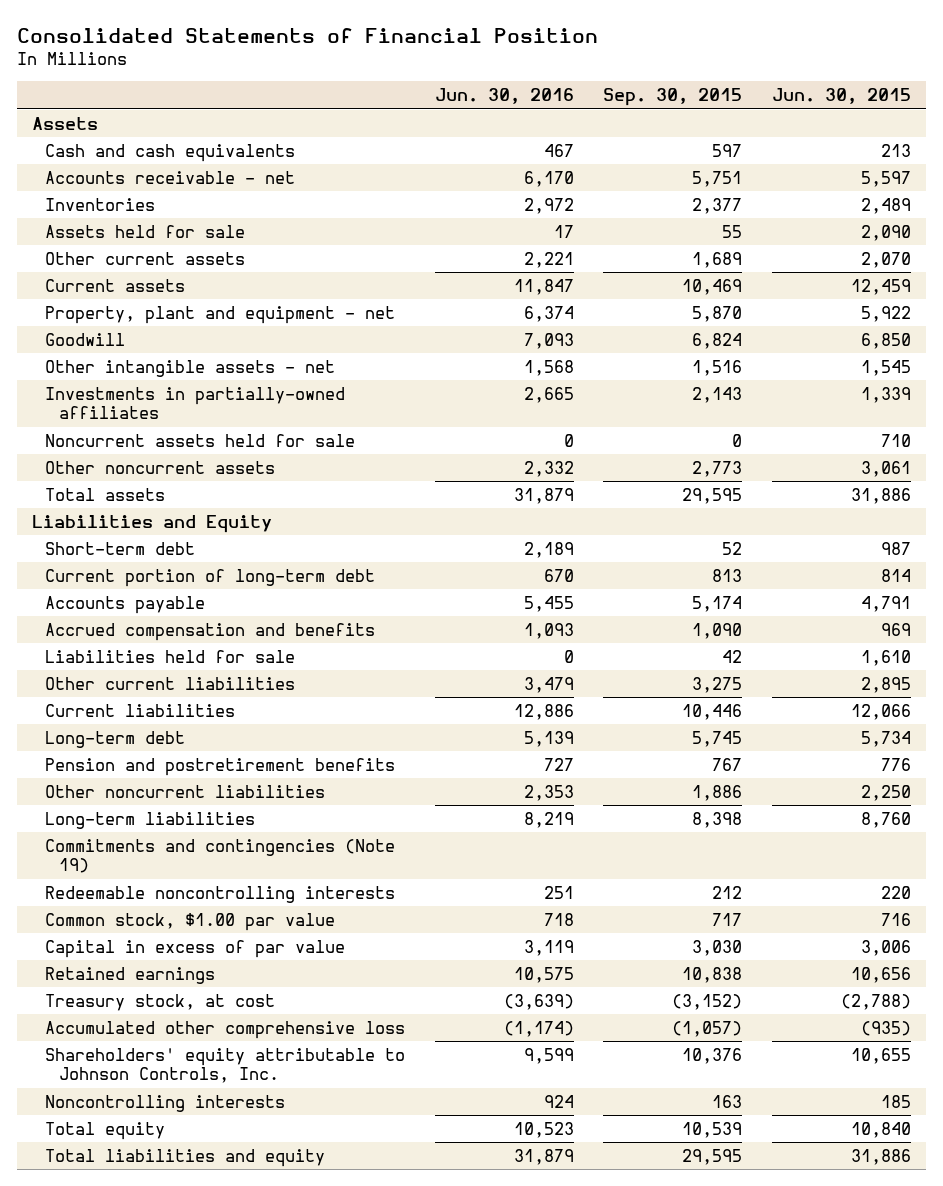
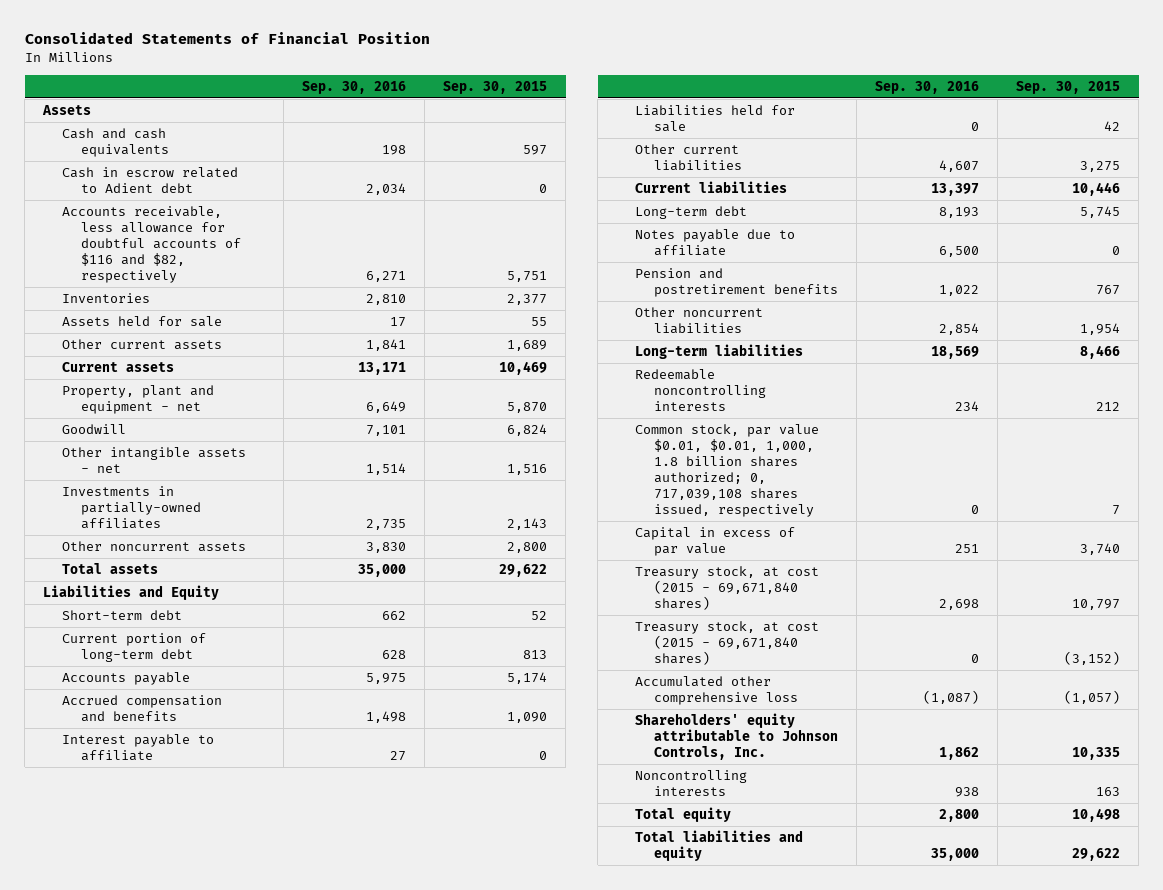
- | Jun. 30, 2016 | Sep. 30, 2015 | Jun. 30, 2015
+ | Sep. 30, 2016 | Sep. 30, 2015
- Accounts receivable - net | 6,170 | 5,751 | 5,597
+ Cash in escrow related to Adient debt | 2,034 | 0
+ Accounts receivable, less allowance for doubtful accounts of $116 and $82, respectively | 6,271 | 5,751
- Noncurrent assets held for sale | 0 | 0 | 710
- Other noncurrent assets | 2,332 | 2,773 | 3,061
- Total assets | 31,879 | 29,595 | 31,886
+ Other noncurrent assets | 3,830 | 2,800
+ Total assets | 35,000 | 29,622
+ Interest payable to affiliate | 27 | 0
+ Notes payable due to affiliate | 6,500 | 0
- Other noncurrent liabilities | 2,353 | 1,886 | 2,250
- Long-term liabilities | 8,219 | 8,398 | 8,760
- Commitments and contingencies (Note 19)
+ Other noncurrent liabilities | 2,854 | 1,954
+ Long-term liabilities | 18,569 | 8,466
- Common stock, $1.00 par value | 718 | 717 | 716
- Capital in excess of par value | 3,119 | 3,030 | 3,006
- Retained earnings | 10,575 | 10,838 | 10,656
- Treasury stock, at cost | (3,639) | (3,152) | (2,788)
+ Common stock, par value $0.01, $0.01, 1,000, 1.8 billion shares authorized; 0, 717,039,108 shares issued, respectively | 0 | 7
+ Capital in excess of par value | 251 | 3,740
+ Treasury stock, at cost (2015 - 69,671,840 shares) | 2,698 | 10,797
+ Treasury stock, at cost (2015 - 69,671,840 shares) | 0 | (3,152)
- Shareholders' equity attributable to Johnson Controls, Inc. | 9,599 | 10,376 | 10,655
+ Shareholders' equity attributable to Johnson Controls, Inc. | 1,862 | 10,335
- Total equity | 10,523 | 10,539 | 10,840
- Total liabilities and equity | 31,879 | 29,595 | 31,886
+ Total equity | 2,800 | 10,498
+ Total liabilities and equity | 35,000 | 29,622

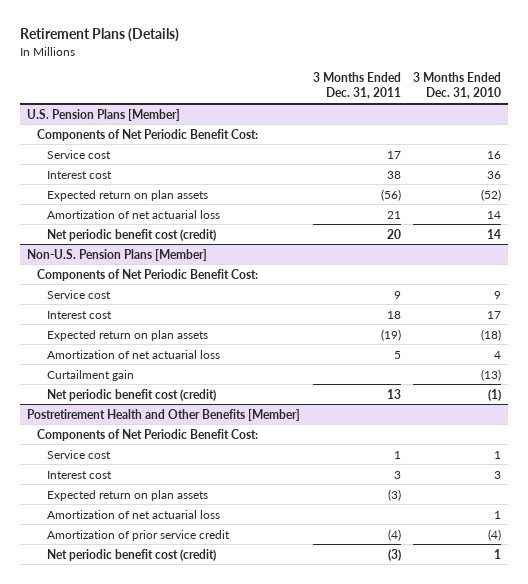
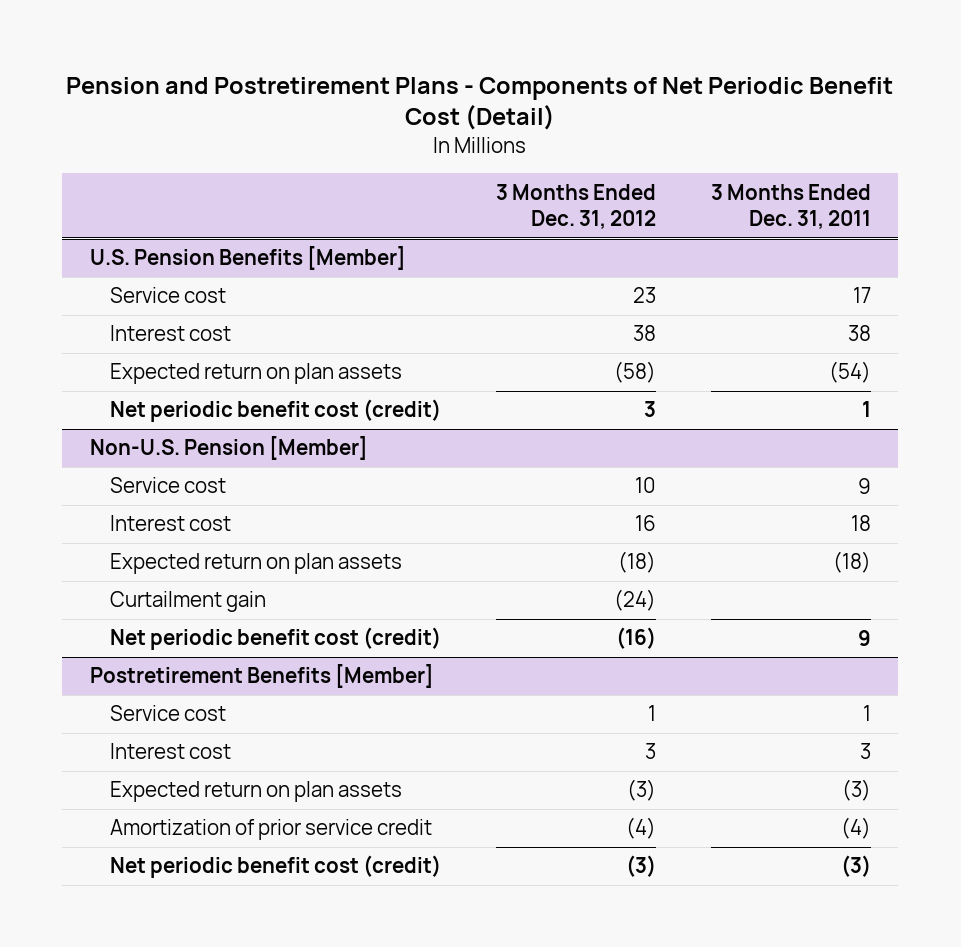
- Retirement Plans (Details)
+ Pension and Postretirement Plans - Components of Net Periodic Benefit Cost (Detail)
- | 3 Months Ended Dec. 31, 2011 | 3 Months Ended Dec. 31, 2010
+ | 3 Months Ended Dec. 31, 2012 | 3 Months Ended Dec. 31, 2011
- U.S. Pension Plans [Member]
- Components of Net Periodic Benefit Cost:
+ U.S. Pension Benefits [Member]
- Expected return on plan assets | (56) | (52)
- Amortization of net actuarial loss | 21 | 14
- Net periodic benefit cost (credit) | 20 | 14
- Non-U.S. Pension Plans [Member]
- Components of Net Periodic Benefit Cost:
+ Expected return on plan assets | (58) | (54)
+ Net periodic benefit cost (credit) | 3 | 1
+ Non-U.S. Pension [Member]
- Expected return on plan assets | (19) | (18)
- Amortization of net actuarial loss | 5 | 4
+ Expected return on plan assets | (18) | (18)
- Net periodic benefit cost (credit) | 13 | (1)
- Postretirement Health and Other Benefits [Member]
- Components of Net Periodic Benefit Cost:
+ Net periodic benefit cost (credit) | (16) | 9
+ Postretirement Benefits [Member]
- Amortization of net actuarial loss | | 1

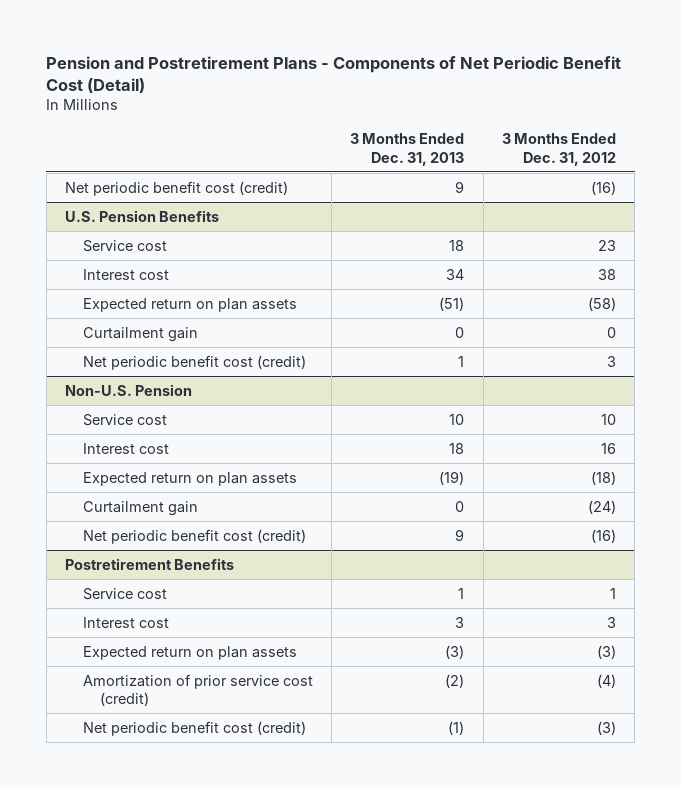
- | 3 Months Ended Dec. 31, 2012 | 3 Months Ended Dec. 31, 2011
+ | 3 Months Ended Dec. 31, 2013 | 3 Months Ended Dec. 31, 2012
- U.S. Pension Benefits [Member]
+ Net periodic benefit cost (credit) | 9 | (16)
+ U.S. Pension Benefits
+ Curtailment gain | 0 | 0
- Non-U.S. Pension [Member]
+ Non-U.S. Pension
- Postretirement Benefits [Member]
+ Postretirement Benefits
- Amortization of prior service credit | (4) | (4)
+ Amortization of prior service cost (credit) | (2) | (4)

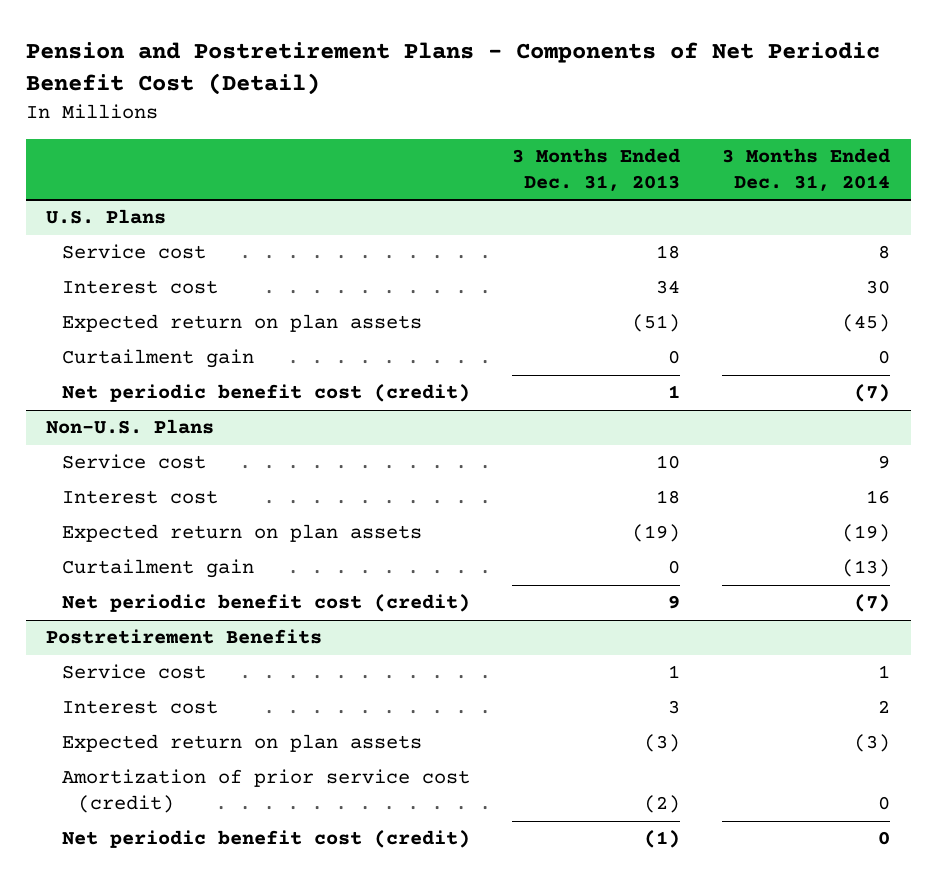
- | 3 Months Ended Dec. 31, 2013 | 3 Months Ended Dec. 31, 2012
+ | 3 Months Ended Dec. 31, 2013 | 3 Months Ended Dec. 31, 2014
- Net periodic benefit cost (credit) | 9 | (16)
- U.S. Pension Benefits
+ U.S. Plans
- Non-U.S. Pension
+ Non-U.S. Plans

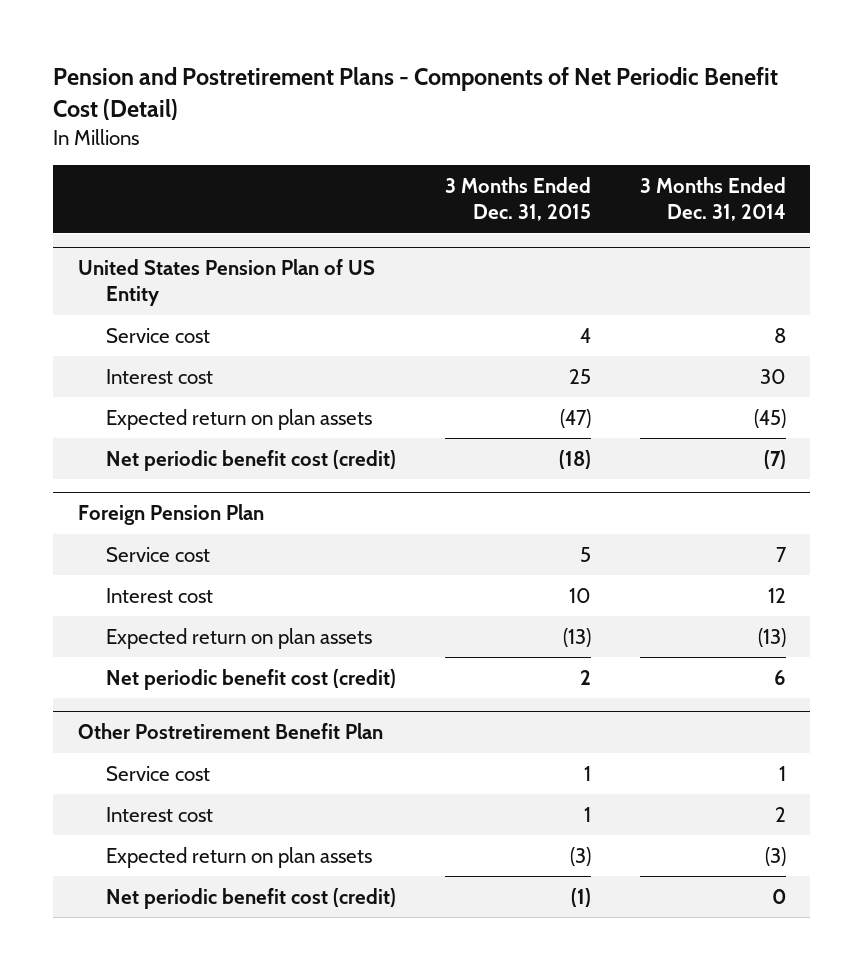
- | 3 Months Ended Dec. 31, 2013 | 3 Months Ended Dec. 31, 2014
+ | 3 Months Ended Dec. 31, 2015 | 3 Months Ended Dec. 31, 2014
- U.S. Plans
+ United States Pension Plan of US Entity
- Curtailment gain | 0 | 0
- Non-U.S. Plans
- Service cost | 10 | 9
- Interest cost | 18 | 16
- Expected return on plan assets | (19) | (19)
- Curtailment gain | 0 | (13)
- Net periodic benefit cost (credit) | 9 | (7)
- Postretirement Benefits
+ Foreign Pension Plan
+ Service cost | 5 | 7
+ Interest cost | 10 | 12
+ Expected return on plan assets | (13) | (13)
+ Net periodic benefit cost (credit) | 2 | 6
+ Other Postretirement Benefit Plan
- Amortization of prior service cost (credit) | (2) | 0

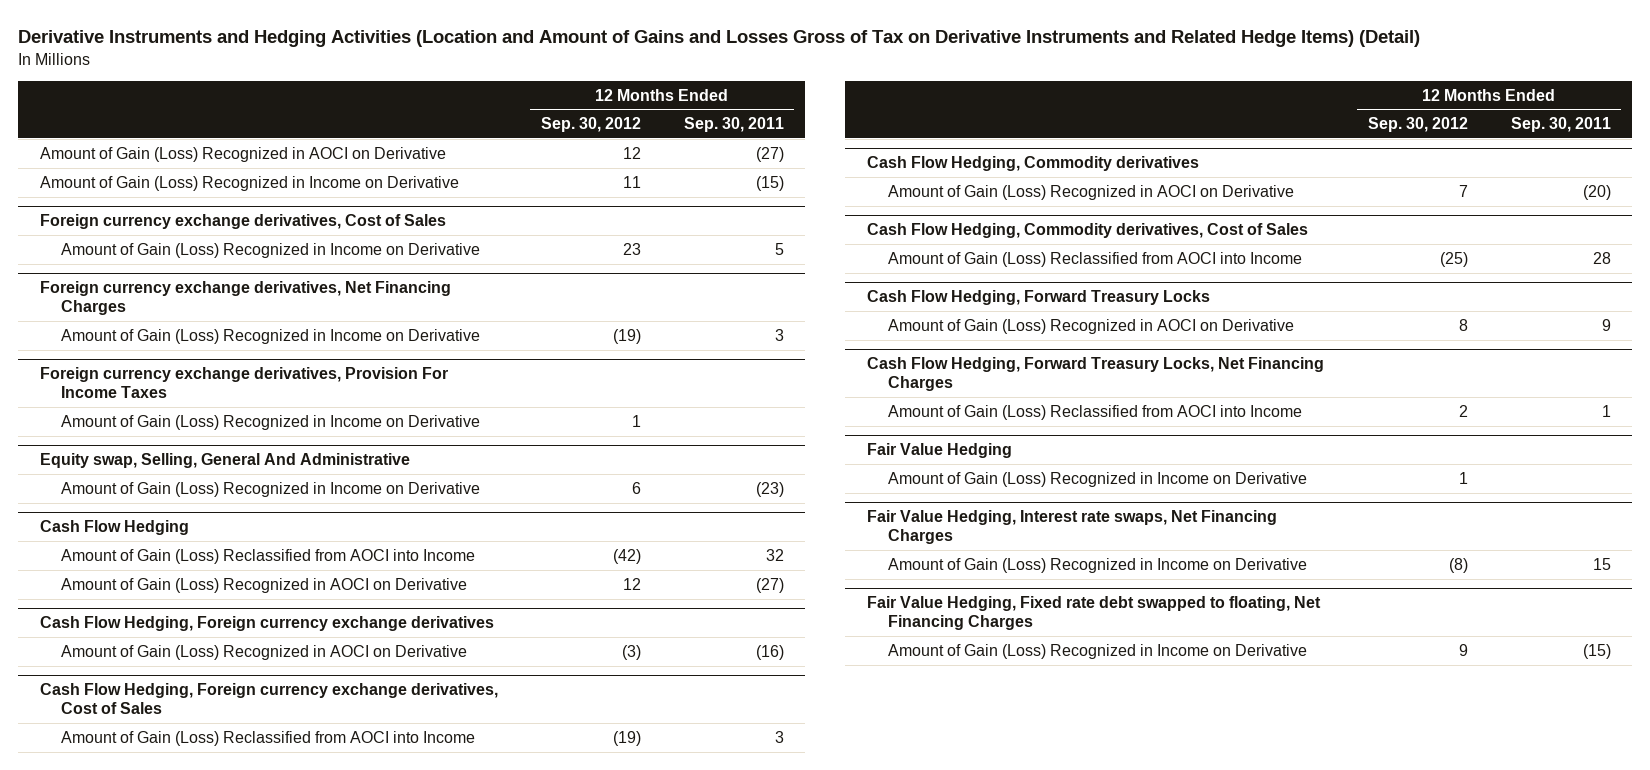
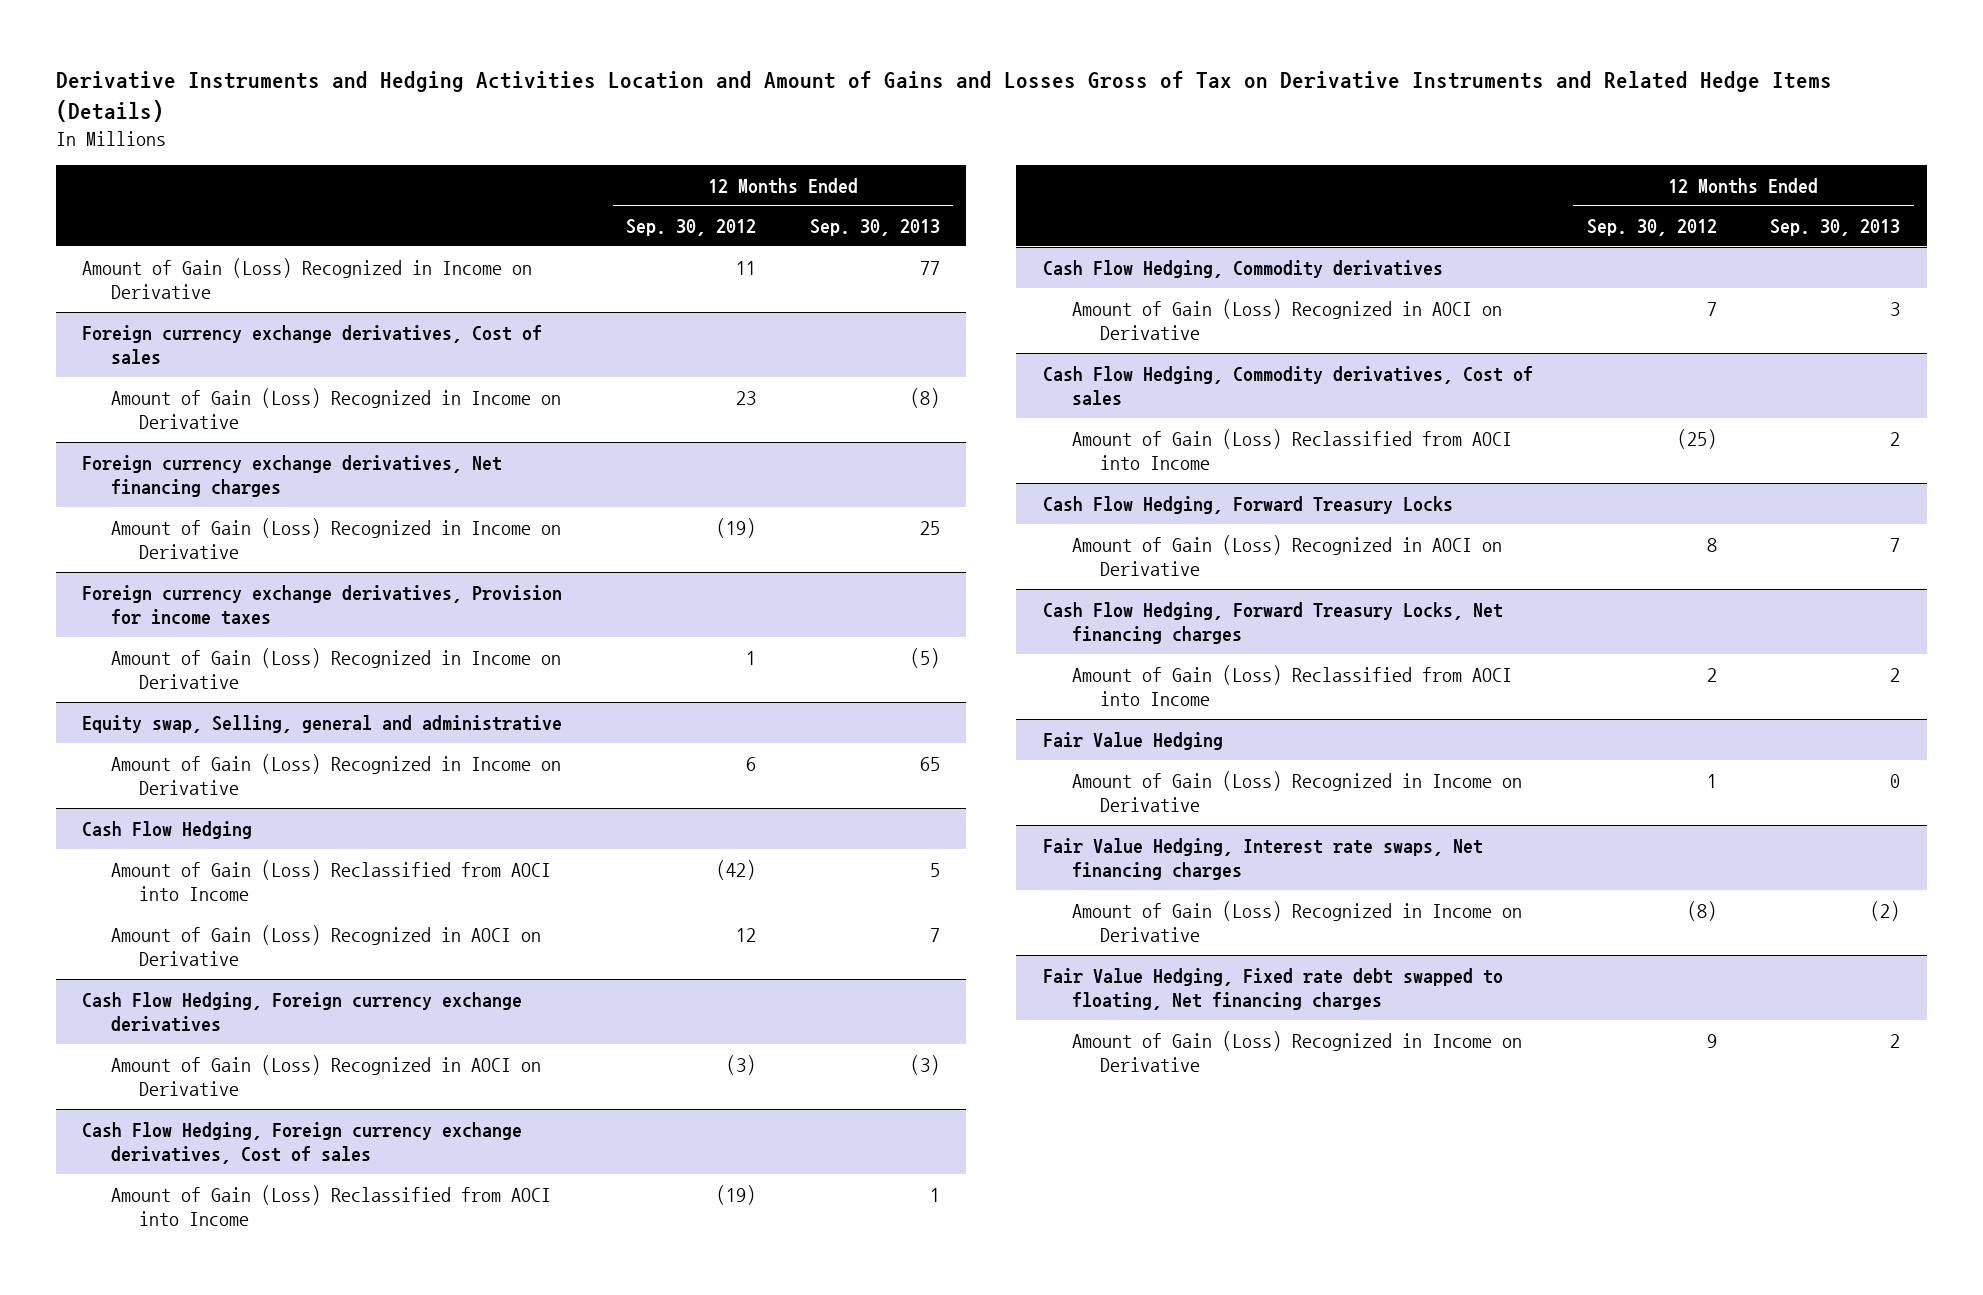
- Derivative Instruments and Hedging Activities (Location and Amount of Gains and Losses Gross of Tax on Derivative Instruments and Related Hedge Items) (Detail)
+ Derivative Instruments and Hedging Activities Location and Amount of Gains and Losses Gross of Tax on Derivative Instruments and Related Hedge Items (Details)
- | 12 Months Ended Sep. 30, 2012 | 12 Months Ended Sep. 30, 2011
+ | 12 Months Ended Sep. 30, 2012 | 12 Months Ended Sep. 30, 2013
- Amount of Gain (Loss) Recognized in AOCI on Derivative | 12 | (27)
- Foreign currency exchange derivatives, Cost of Sales
+ Foreign currency exchange derivatives, Cost of sales
- Foreign currency exchange derivatives, Net Financing Charges
+ Foreign currency exchange derivatives, Net financing charges
- Foreign currency exchange derivatives, Provision For Income Taxes
+ Foreign currency exchange derivatives, Provision for income taxes
- Equity swap, Selling, General And Administrative
+ Equity swap, Selling, general and administrative
- Cash Flow Hedging, Foreign currency exchange derivatives, Cost of Sales
+ Cash Flow Hedging, Foreign currency exchange derivatives, Cost of sales
- Cash Flow Hedging, Commodity derivatives, Cost of Sales
+ Cash Flow Hedging, Commodity derivatives, Cost of sales
- Cash Flow Hedging, Forward Treasury Locks, Net Financing Charges
+ Cash Flow Hedging, Forward Treasury Locks, Net financing charges
- Fair Value Hedging, Interest rate swaps, Net Financing Charges
+ Fair Value Hedging, Interest rate swaps, Net financing charges
- Fair Value Hedging, Fixed rate debt swapped to floating, Net Financing Charges
+ Fair Value Hedging, Fixed rate debt swapped to floating, Net financing charges

